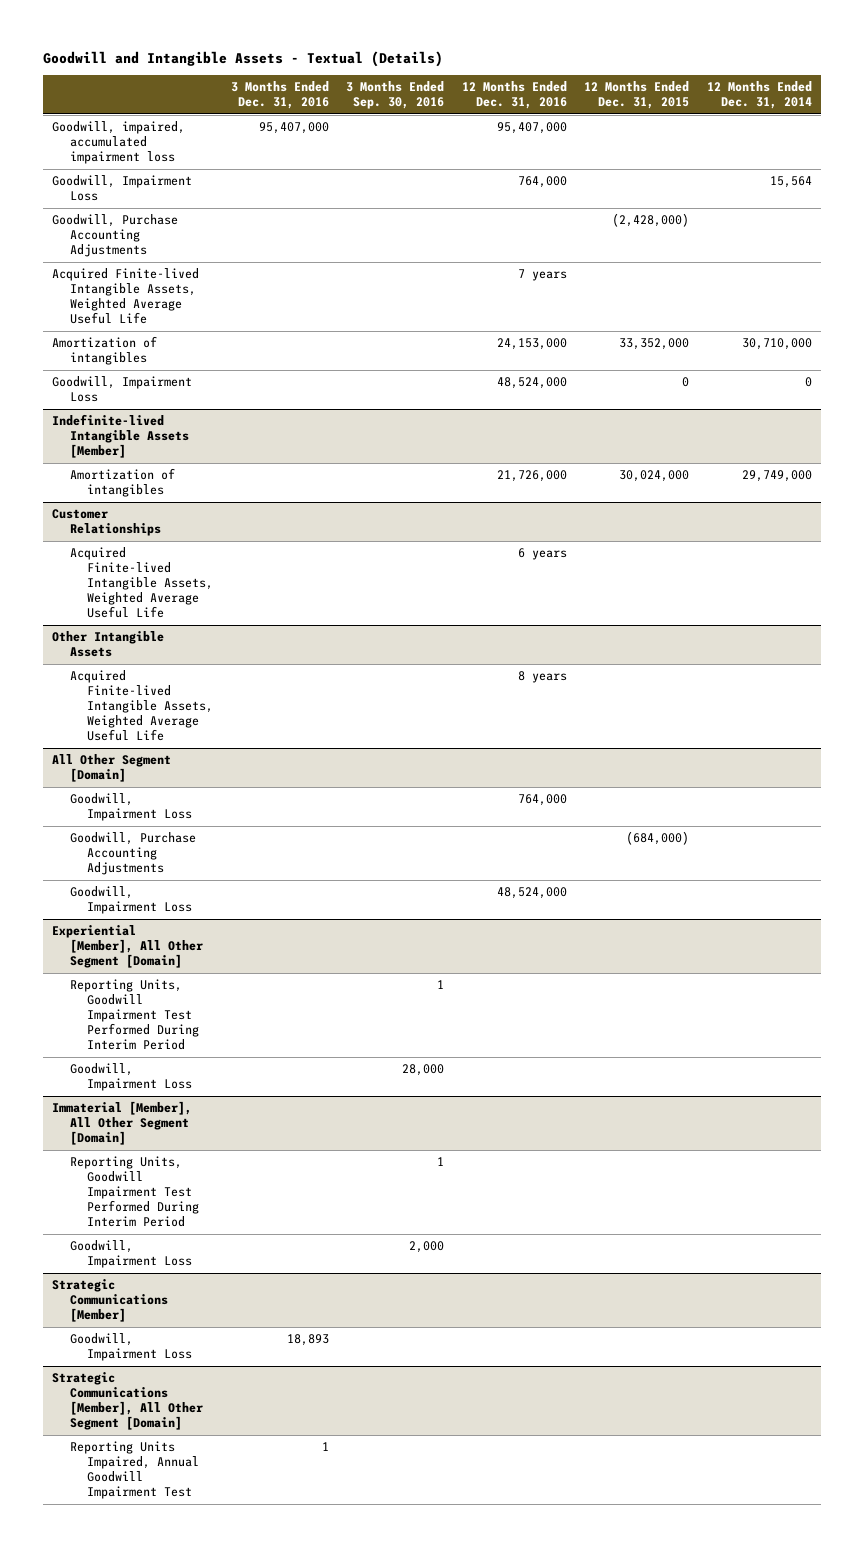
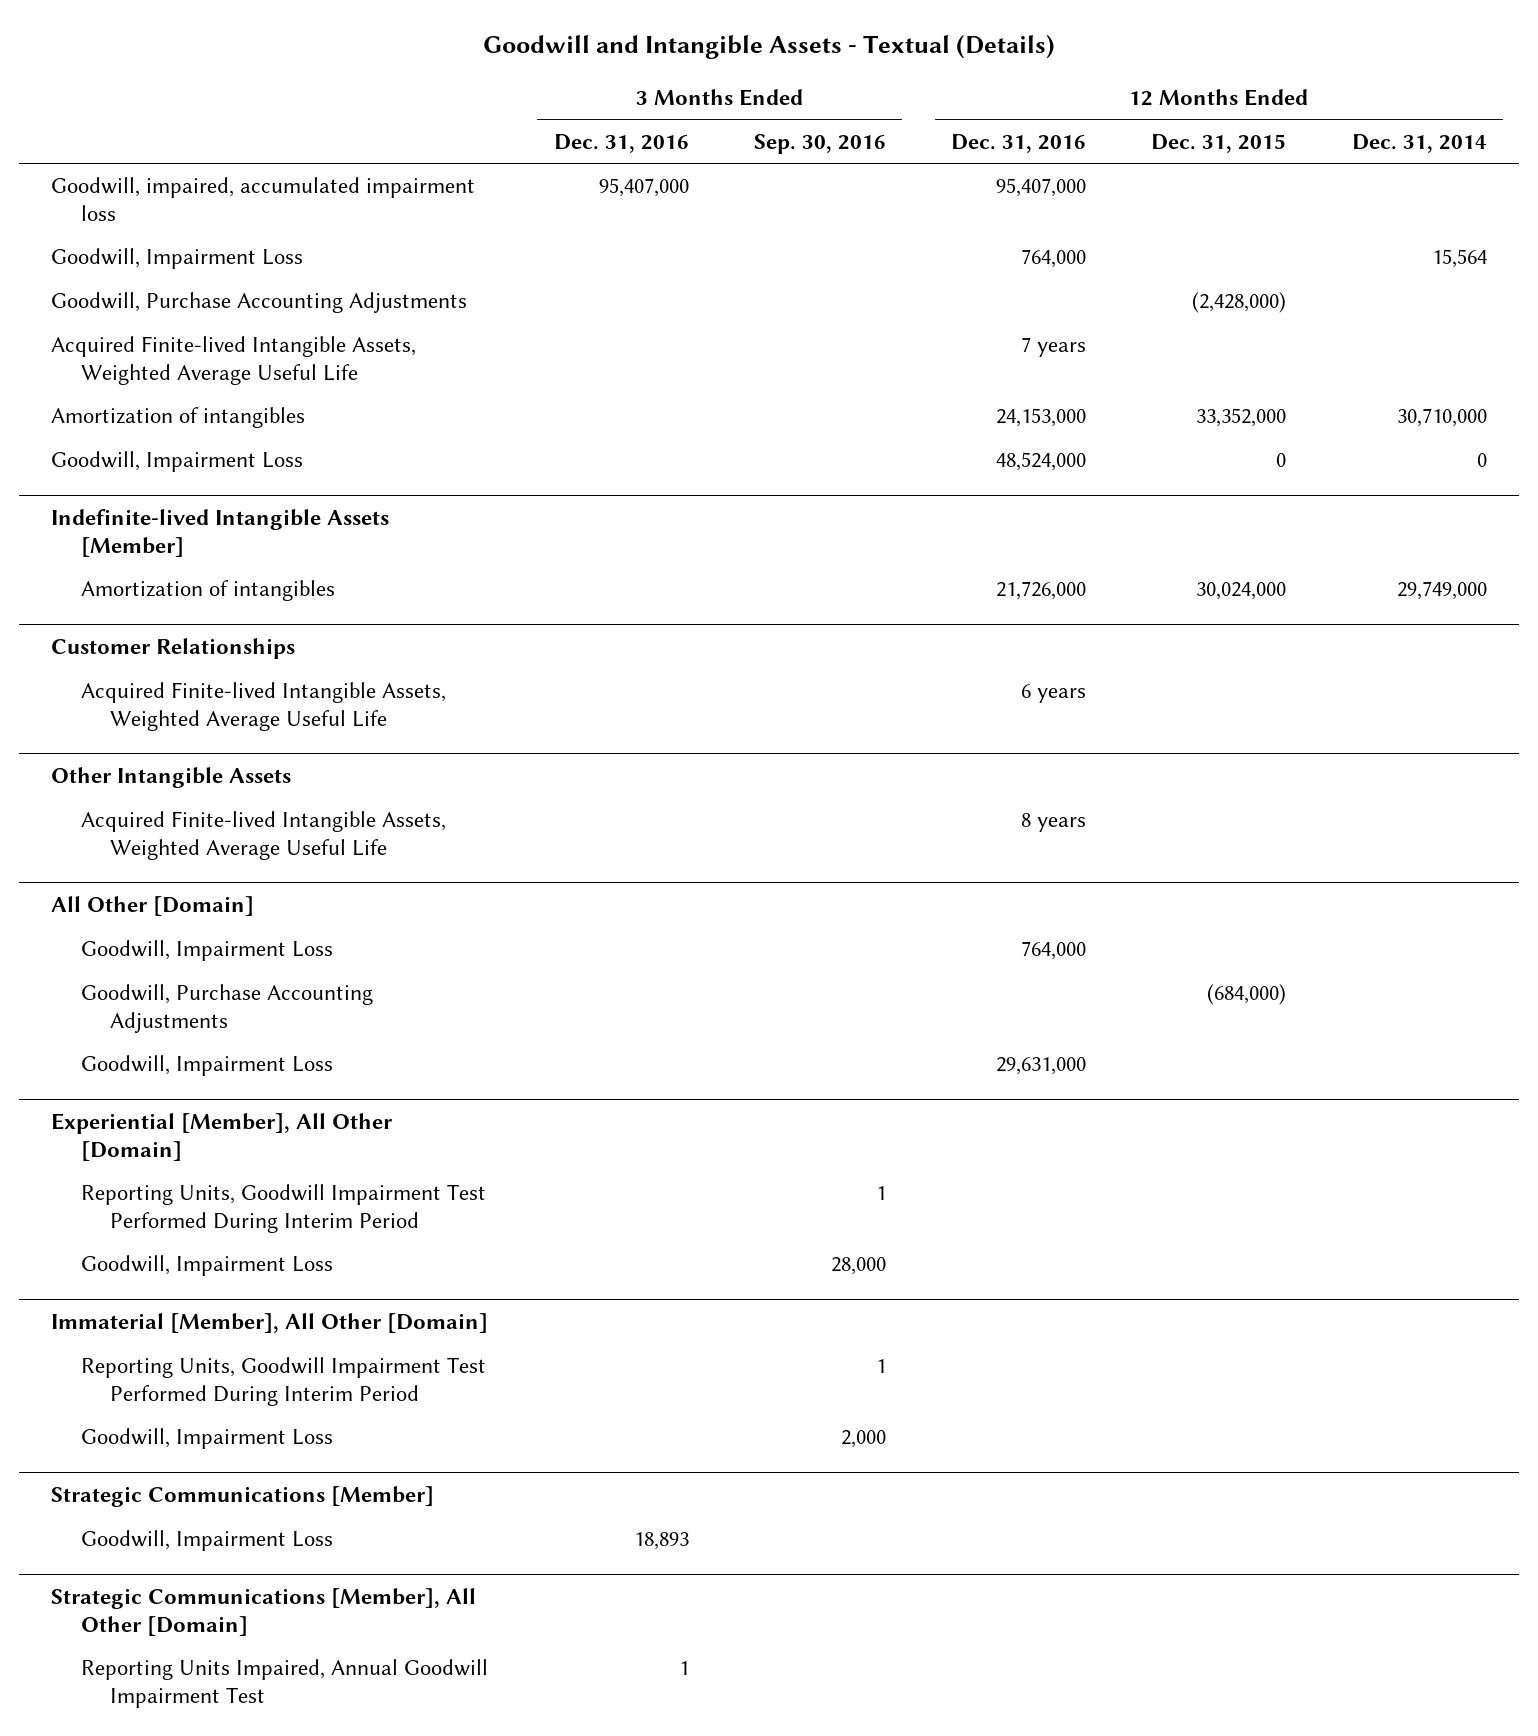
- All Other Segment [Domain]
+ All Other [Domain]
- Goodwill, Impairment Loss | | | 48,524,000 | |
- Experiential [Member], All Other Segment [Domain]
+ Goodwill, Impairment Loss | | | 29,631,000 | |
+ Experiential [Member], All Other [Domain]
- Immaterial [Member], All Other Segment [Domain]
+ Immaterial [Member], All Other [Domain]
- Strategic Communications [Member], All Other Segment [Domain]
+ Strategic Communications [Member], All Other [Domain]

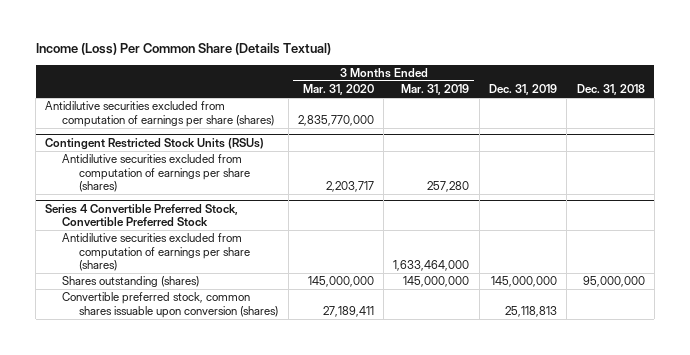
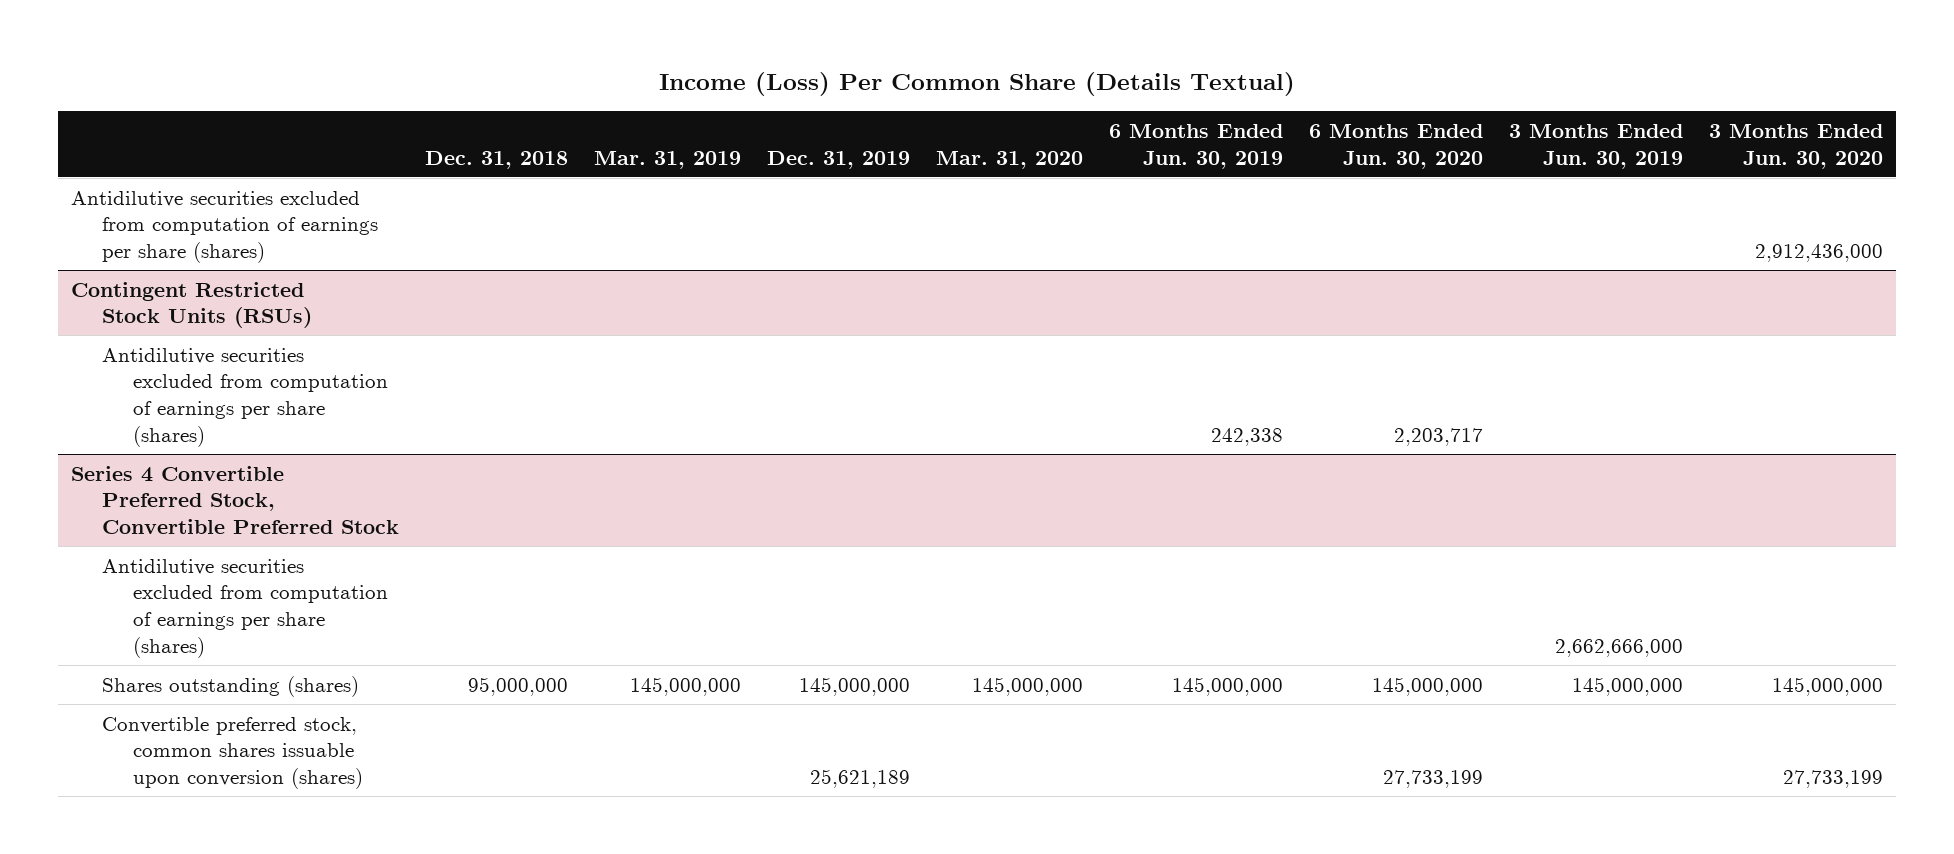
- | 3 Months Ended Mar. 31, 2020 | 3 Months Ended Mar. 31, 2019 | Dec. 31, 2019 | Dec. 31, 2018
+ | Dec. 31, 2018 | Mar. 31, 2019 | Dec. 31, 2019 | Mar. 31, 2020 | 6 Months Ended Jun. 30, 2019 | 6 Months Ended Jun. 30, 2020 | 3 Months Ended Jun. 30, 2019 | 3 Months Ended Jun. 30, 2020
@ Series 4 Convertible Preferred Stock, Convertible Preferred Stock
- Convertible preferred stock, common shares issuable upon conversion (shares) | 27,189,411 | | 25,118,813 |
+ Convertible preferred stock, common shares issuable upon conversion (shares) | | | 25,621,189 | | | 27,733,199 | | 27,733,199

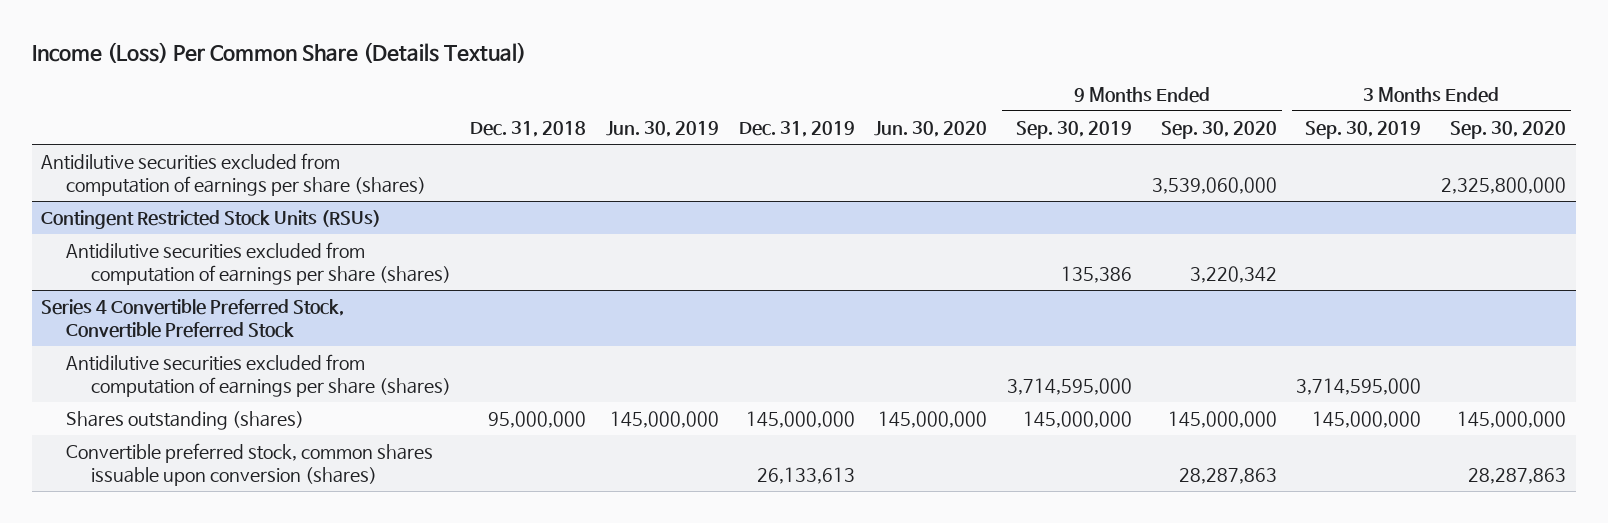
- | Dec. 31, 2018 | Mar. 31, 2019 | Dec. 31, 2019 | Mar. 31, 2020 | 6 Months Ended Jun. 30, 2019 | 6 Months Ended Jun. 30, 2020 | 3 Months Ended Jun. 30, 2019 | 3 Months Ended Jun. 30, 2020
+ | Dec. 31, 2018 | Jun. 30, 2019 | Dec. 31, 2019 | Jun. 30, 2020 | 9 Months Ended Sep. 30, 2019 | 9 Months Ended Sep. 30, 2020 | 3 Months Ended Sep. 30, 2019 | 3 Months Ended Sep. 30, 2020
@ Series 4 Convertible Preferred Stock, Convertible Preferred Stock
- Convertible preferred stock, common shares issuable upon conversion (shares) | | | 25,621,189 | | | 27,733,199 | | 27,733,199
+ Convertible preferred stock, common shares issuable upon conversion (shares) | | | 26,133,613 | | | 28,287,863 | | 28,287,863

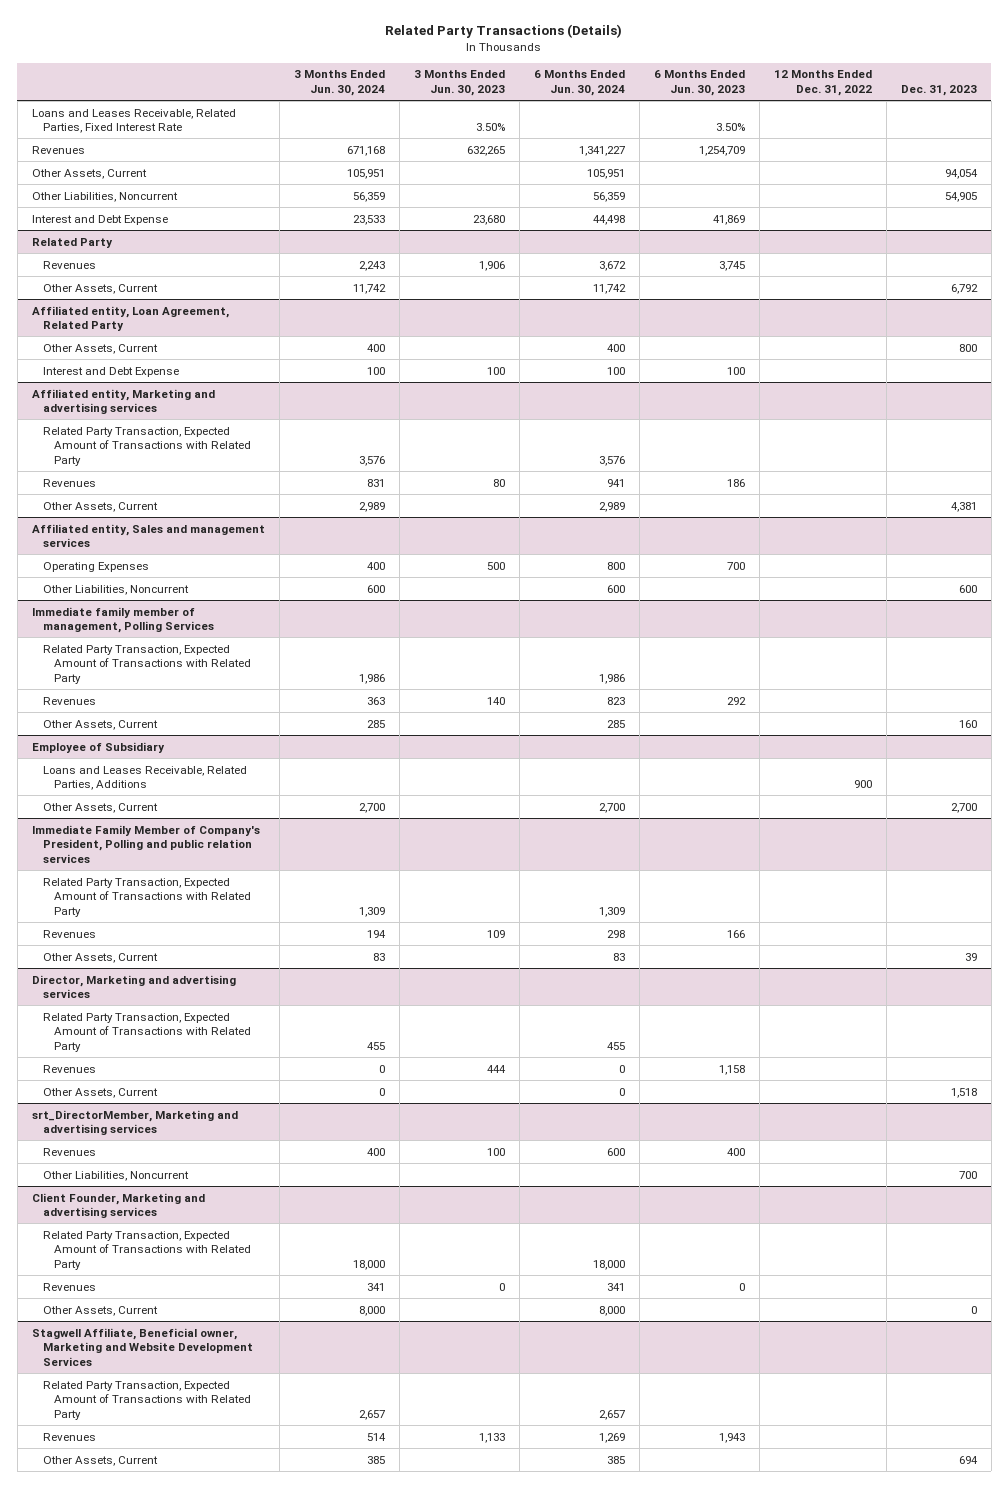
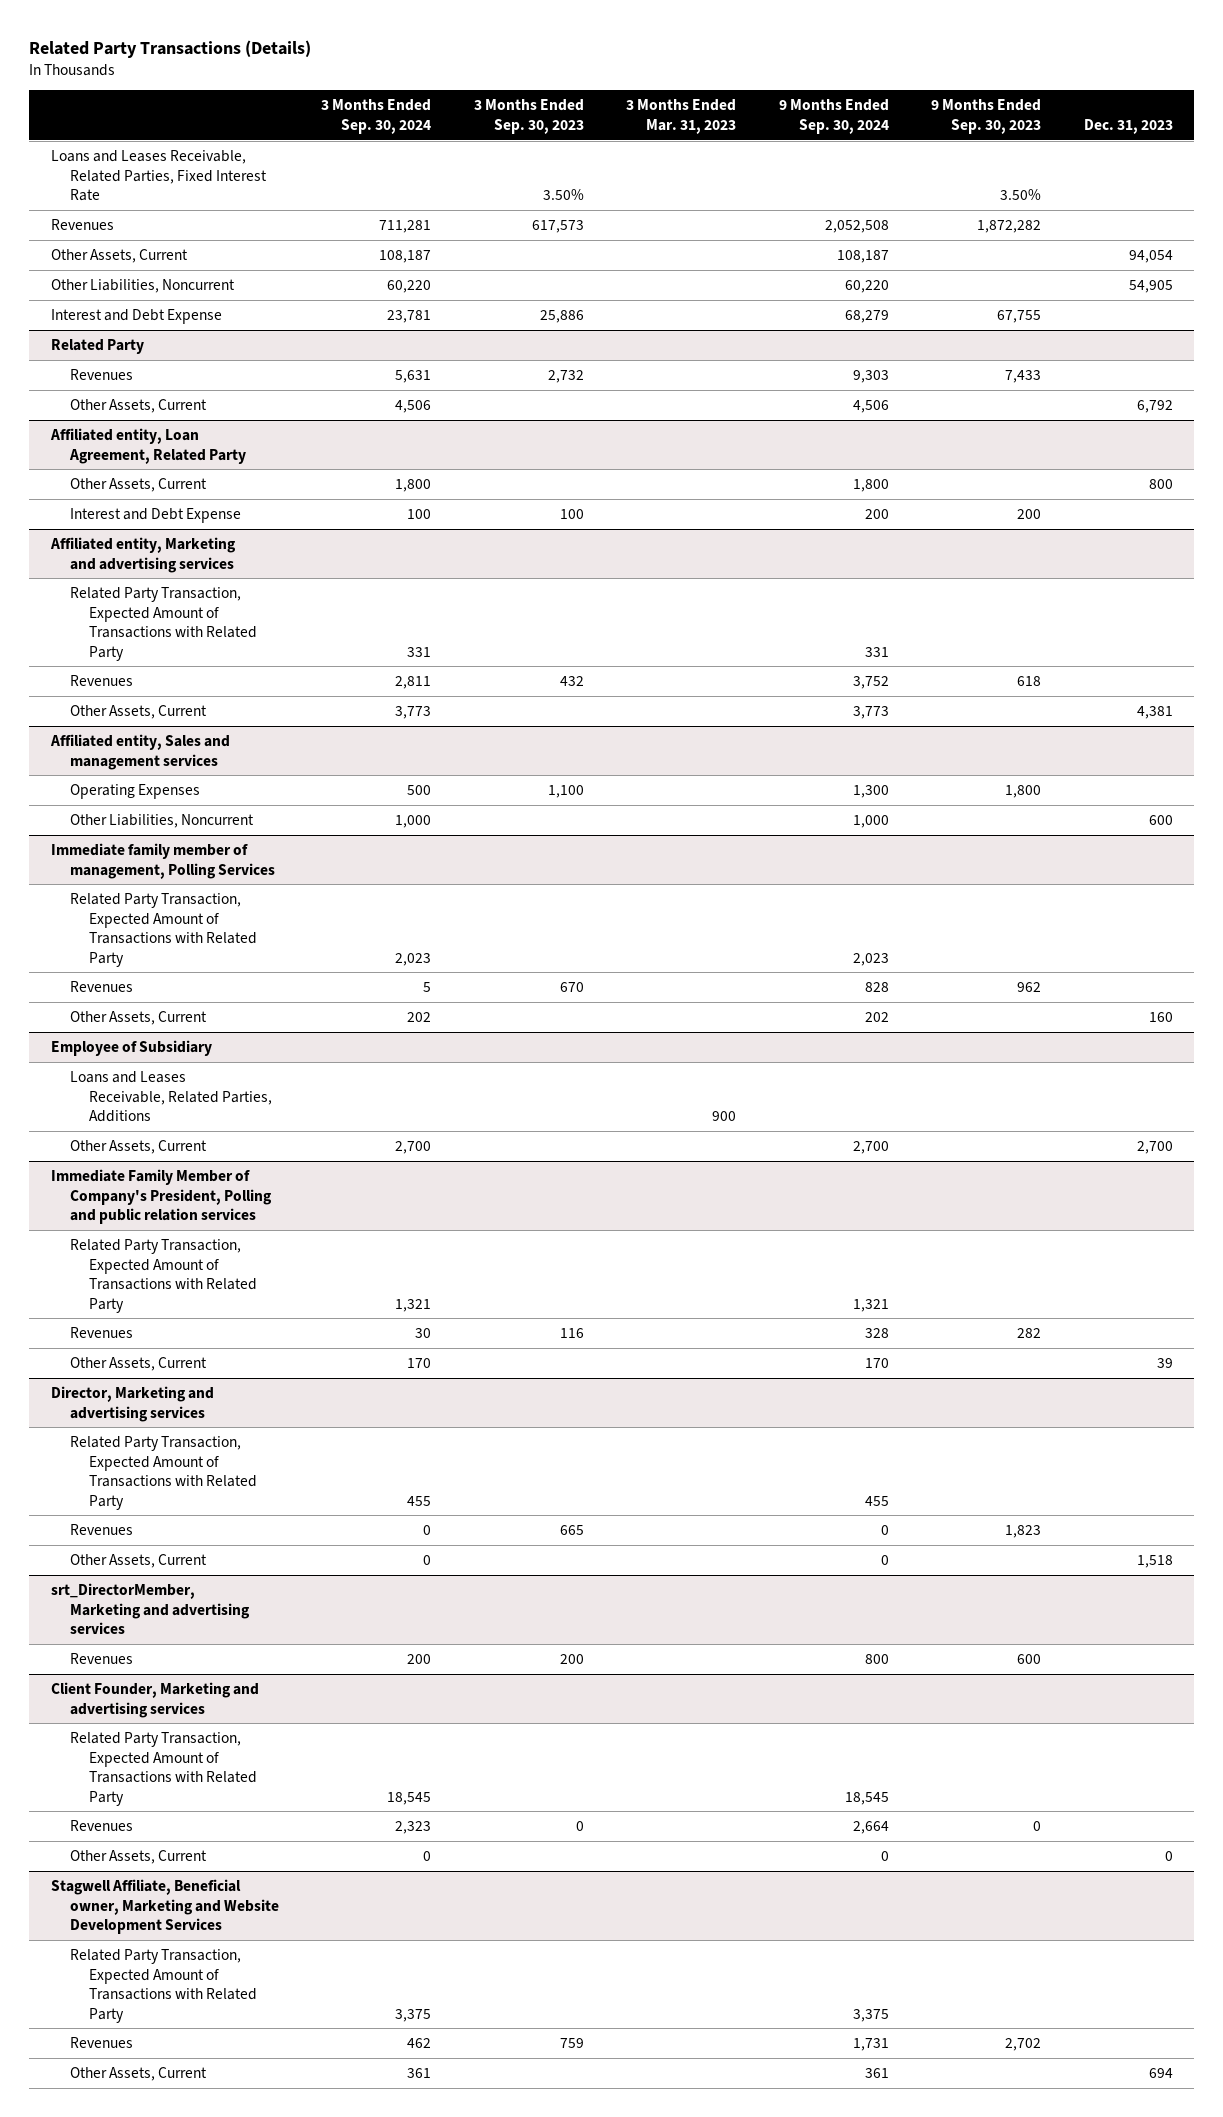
- | 3 Months Ended Jun. 30, 2024 | 3 Months Ended Jun. 30, 2023 | 6 Months Ended Jun. 30, 2024 | 6 Months Ended Jun. 30, 2023 | 12 Months Ended Dec. 31, 2022 | Dec. 31, 2023
+ | 3 Months Ended Sep. 30, 2024 | 3 Months Ended Sep. 30, 2023 | 3 Months Ended Mar. 31, 2023 | 9 Months Ended Sep. 30, 2024 | 9 Months Ended Sep. 30, 2023 | Dec. 31, 2023
@ srt_DirectorMember, Marketing and advertising services
- Other Liabilities, Noncurrent | | | | | | 700

